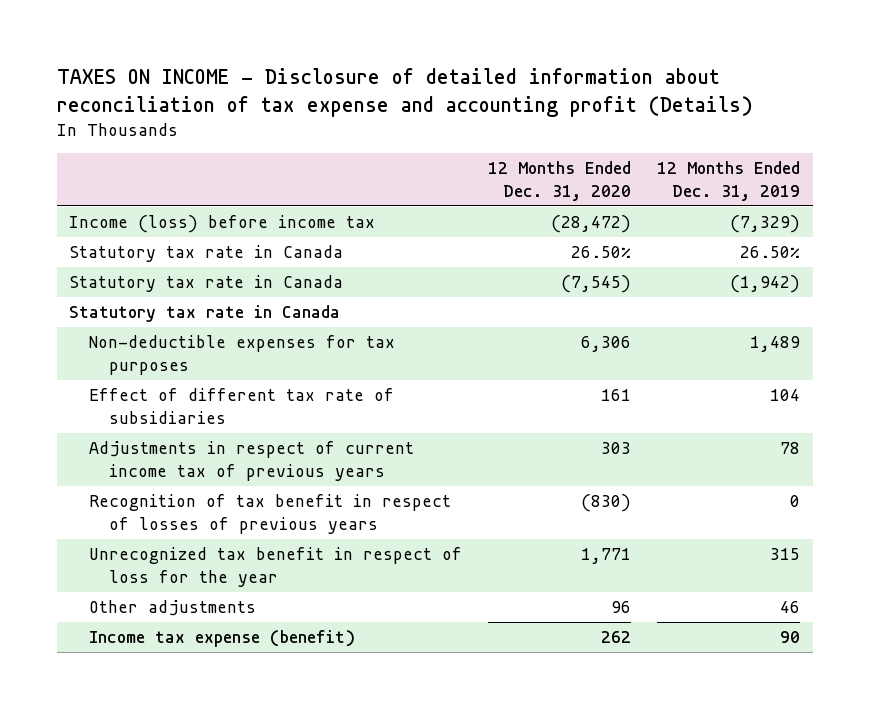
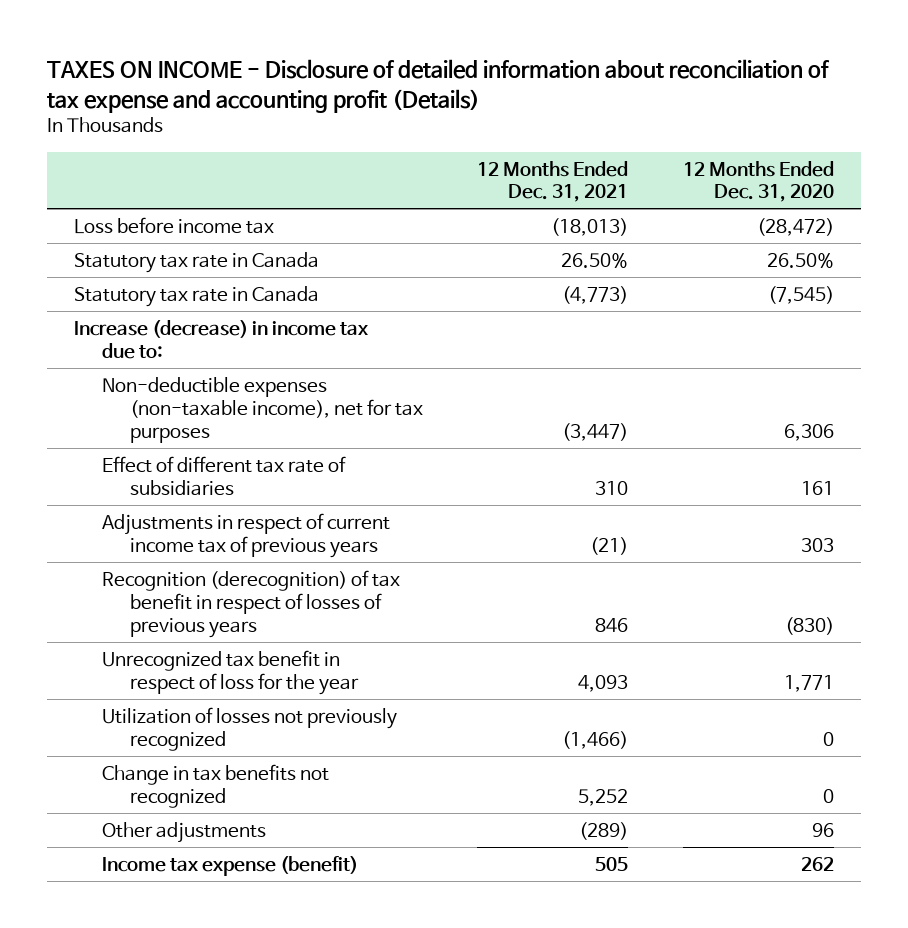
- | 12 Months Ended Dec. 31, 2020 | 12 Months Ended Dec. 31, 2019
+ | 12 Months Ended Dec. 31, 2021 | 12 Months Ended Dec. 31, 2020
- Income (loss) before income tax | (28,472) | (7,329)
+ Loss before income tax | (18,013) | (28,472)
- Statutory tax rate in Canada
- Non-deductible expenses for tax purposes | 6,306 | 1,489
+ Increase (decrease) in income tax due to:
+ Non-deductible expenses (non-taxable income), net for tax purposes | (3,447) | 6,306
- Recognition of tax benefit in respect of losses of previous years | (830) | 0
+ Recognition (derecognition) of tax benefit in respect of losses of previous years | 846 | (830)
+ Utilization of losses not previously recognized | (1,466) | 0
+ Change in tax benefits not recognized | 5,252 | 0

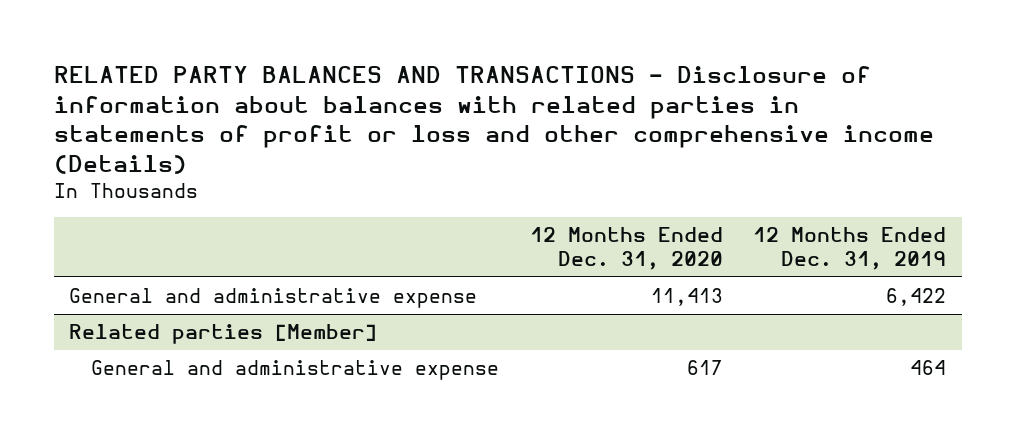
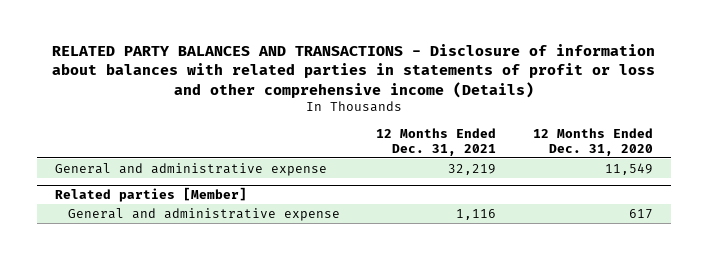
- | 12 Months Ended Dec. 31, 2020 | 12 Months Ended Dec. 31, 2019
+ | 12 Months Ended Dec. 31, 2021 | 12 Months Ended Dec. 31, 2020
- General and administrative expense | 11,413 | 6,422
+ General and administrative expense | 32,219 | 11,549

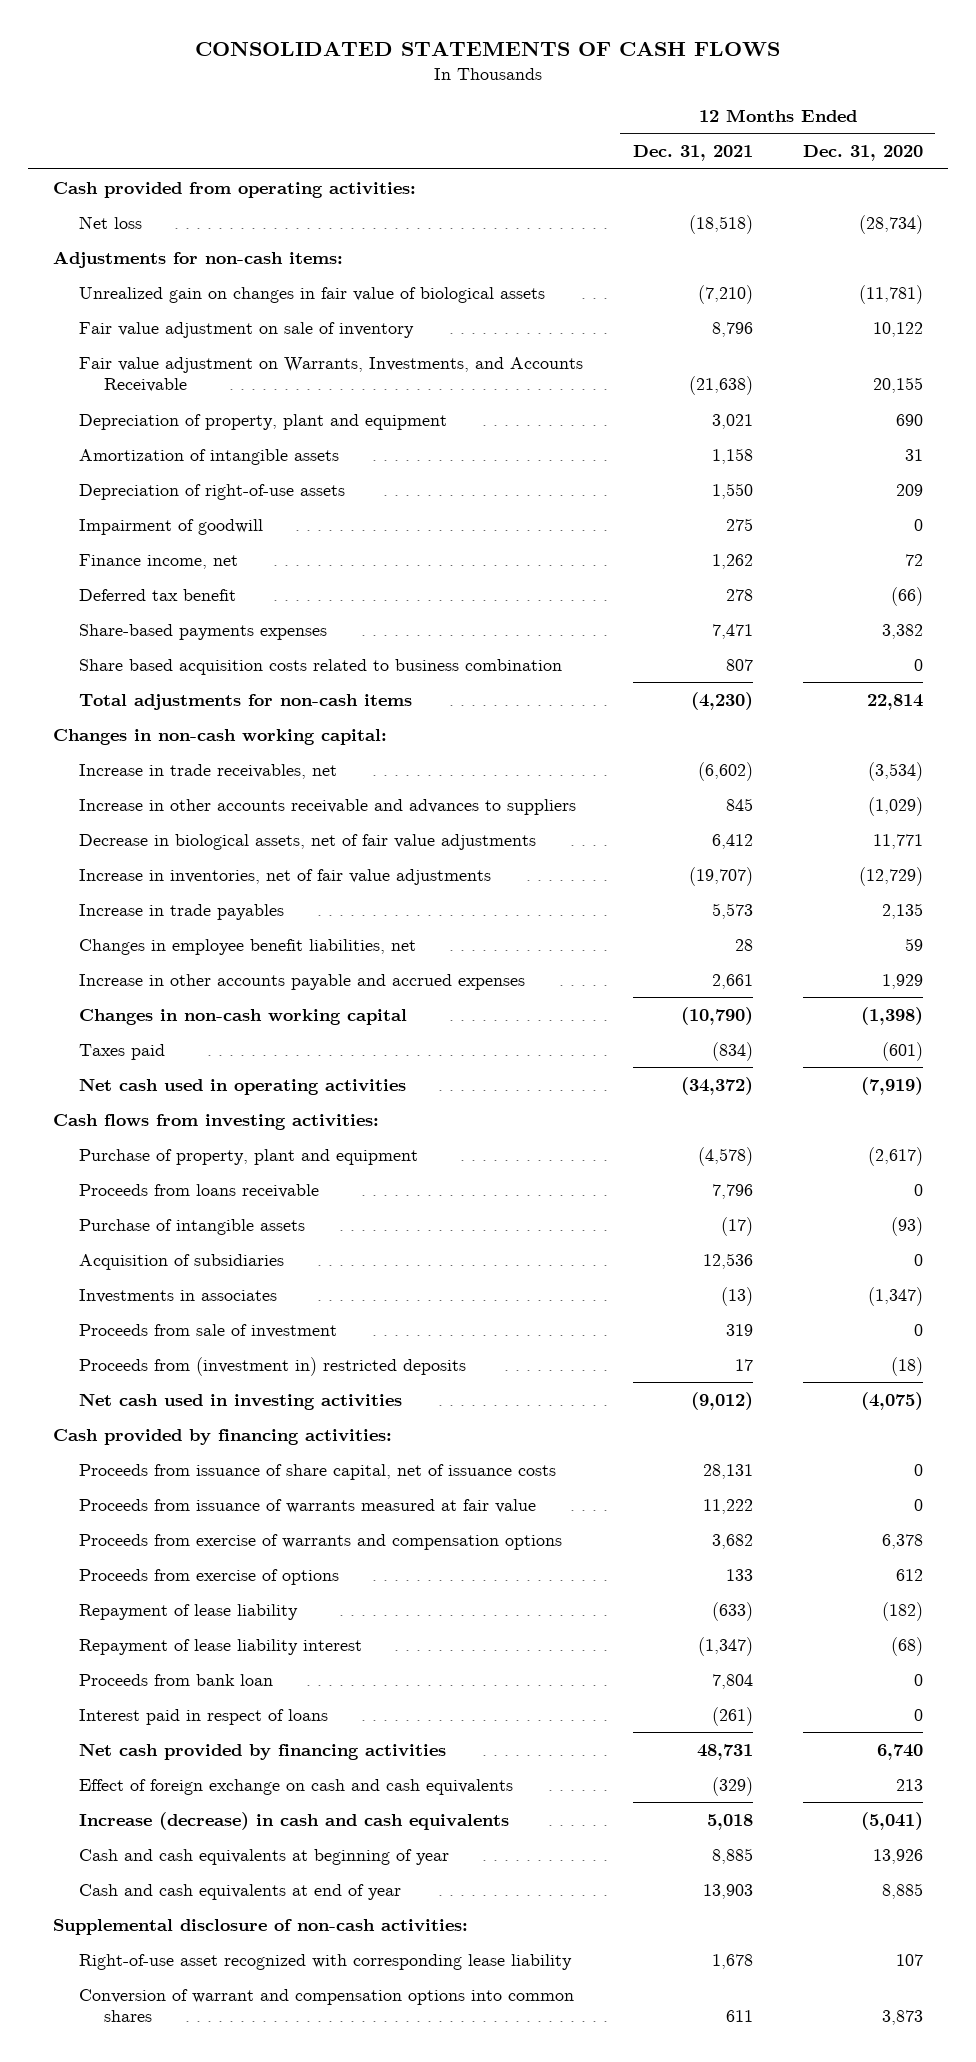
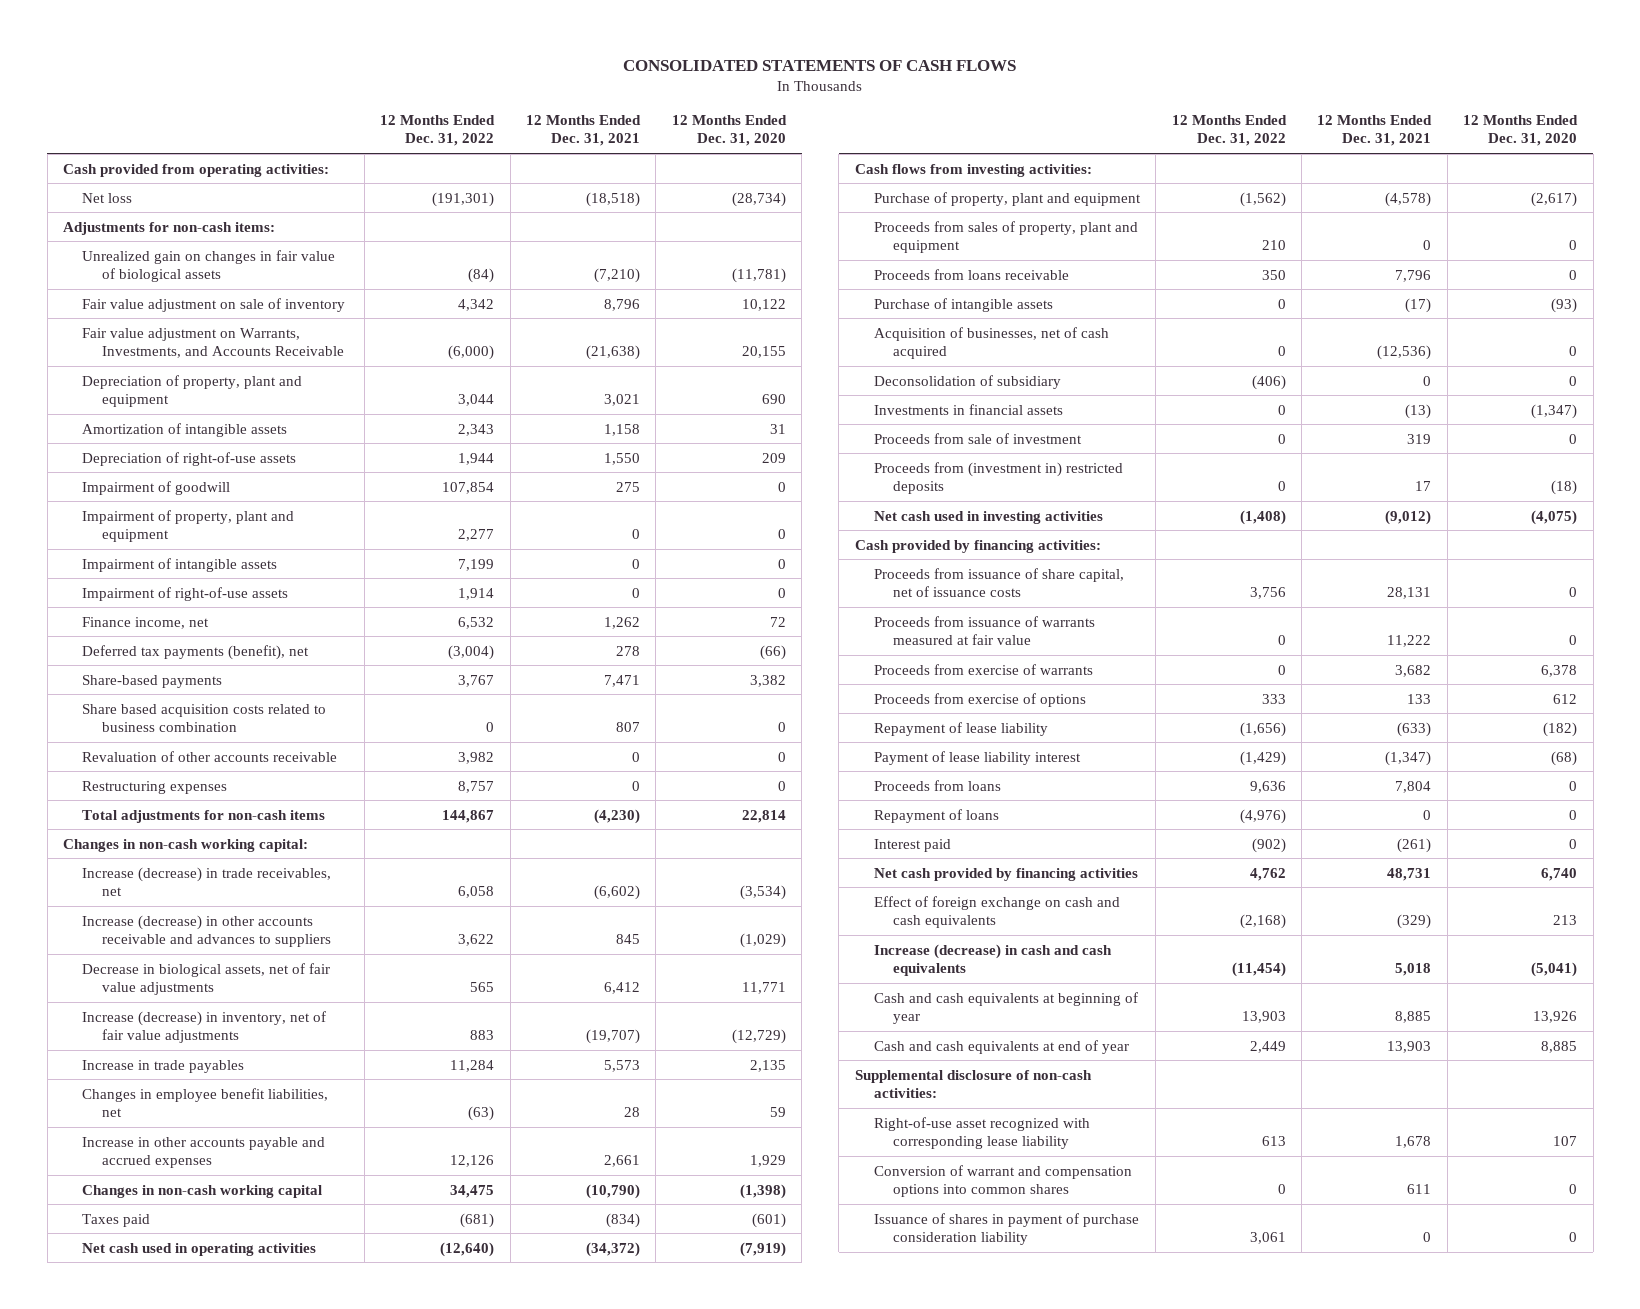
- | 12 Months Ended Dec. 31, 2021 | 12 Months Ended Dec. 31, 2020
+ | 12 Months Ended Dec. 31, 2022 | 12 Months Ended Dec. 31, 2021 | 12 Months Ended Dec. 31, 2020
+ Impairment of property, plant and equipment | 2,277 | 0 | 0
+ Impairment of intangible assets | 7,199 | 0 | 0
+ Impairment of right-of-use assets | 1,914 | 0 | 0
- Deferred tax benefit | 278 | (66)
- Share-based payments expenses | 7,471 | 3,382
+ Deferred tax payments (benefit), net | (3,004) | 278 | (66)
+ Share-based payments | 3,767 | 7,471 | 3,382
+ Revaluation of other accounts receivable | 3,982 | 0 | 0
+ Restructuring expenses | 8,757 | 0 | 0
- Increase in trade receivables, net | (6,602) | (3,534)
- Increase in other accounts receivable and advances to suppliers | 845 | (1,029)
+ Increase (decrease) in trade receivables, net | 6,058 | (6,602) | (3,534)
+ Increase (decrease) in other accounts receivable and advances to suppliers | 3,622 | 845 | (1,029)
- Increase in inventories, net of fair value adjustments | (19,707) | (12,729)
+ Increase (decrease) in inventory, net of fair value adjustments | 883 | (19,707) | (12,729)
+ Proceeds from sales of property, plant and equipment | 210 | 0 | 0
- Acquisition of subsidiaries | 12,536 | 0
- Investments in associates | (13) | (1,347)
+ Acquisition of businesses, net of cash acquired | 0 | (12,536) | 0
+ Deconsolidation of subsidiary | (406) | 0 | 0
+ Investments in financial assets | 0 | (13) | (1,347)
- Proceeds from exercise of warrants and compensation options | 3,682 | 6,378
+ Proceeds from exercise of warrants | 0 | 3,682 | 6,378
- Repayment of lease liability interest | (1,347) | (68)
- Proceeds from bank loan | 7,804 | 0
- Interest paid in respect of loans | (261) | 0
+ Payment of lease liability interest | (1,429) | (1,347) | (68)
+ Proceeds from loans | 9,636 | 7,804 | 0
+ Repayment of loans | (4,976) | 0 | 0
+ Interest paid | (902) | (261) | 0
- Conversion of warrant and compensation options into common shares | 611 | 3,873
+ Conversion of warrant and compensation options into common shares | 0 | 611 | 0
+ Issuance of shares in payment of purchase consideration liability | 3,061 | 0 | 0

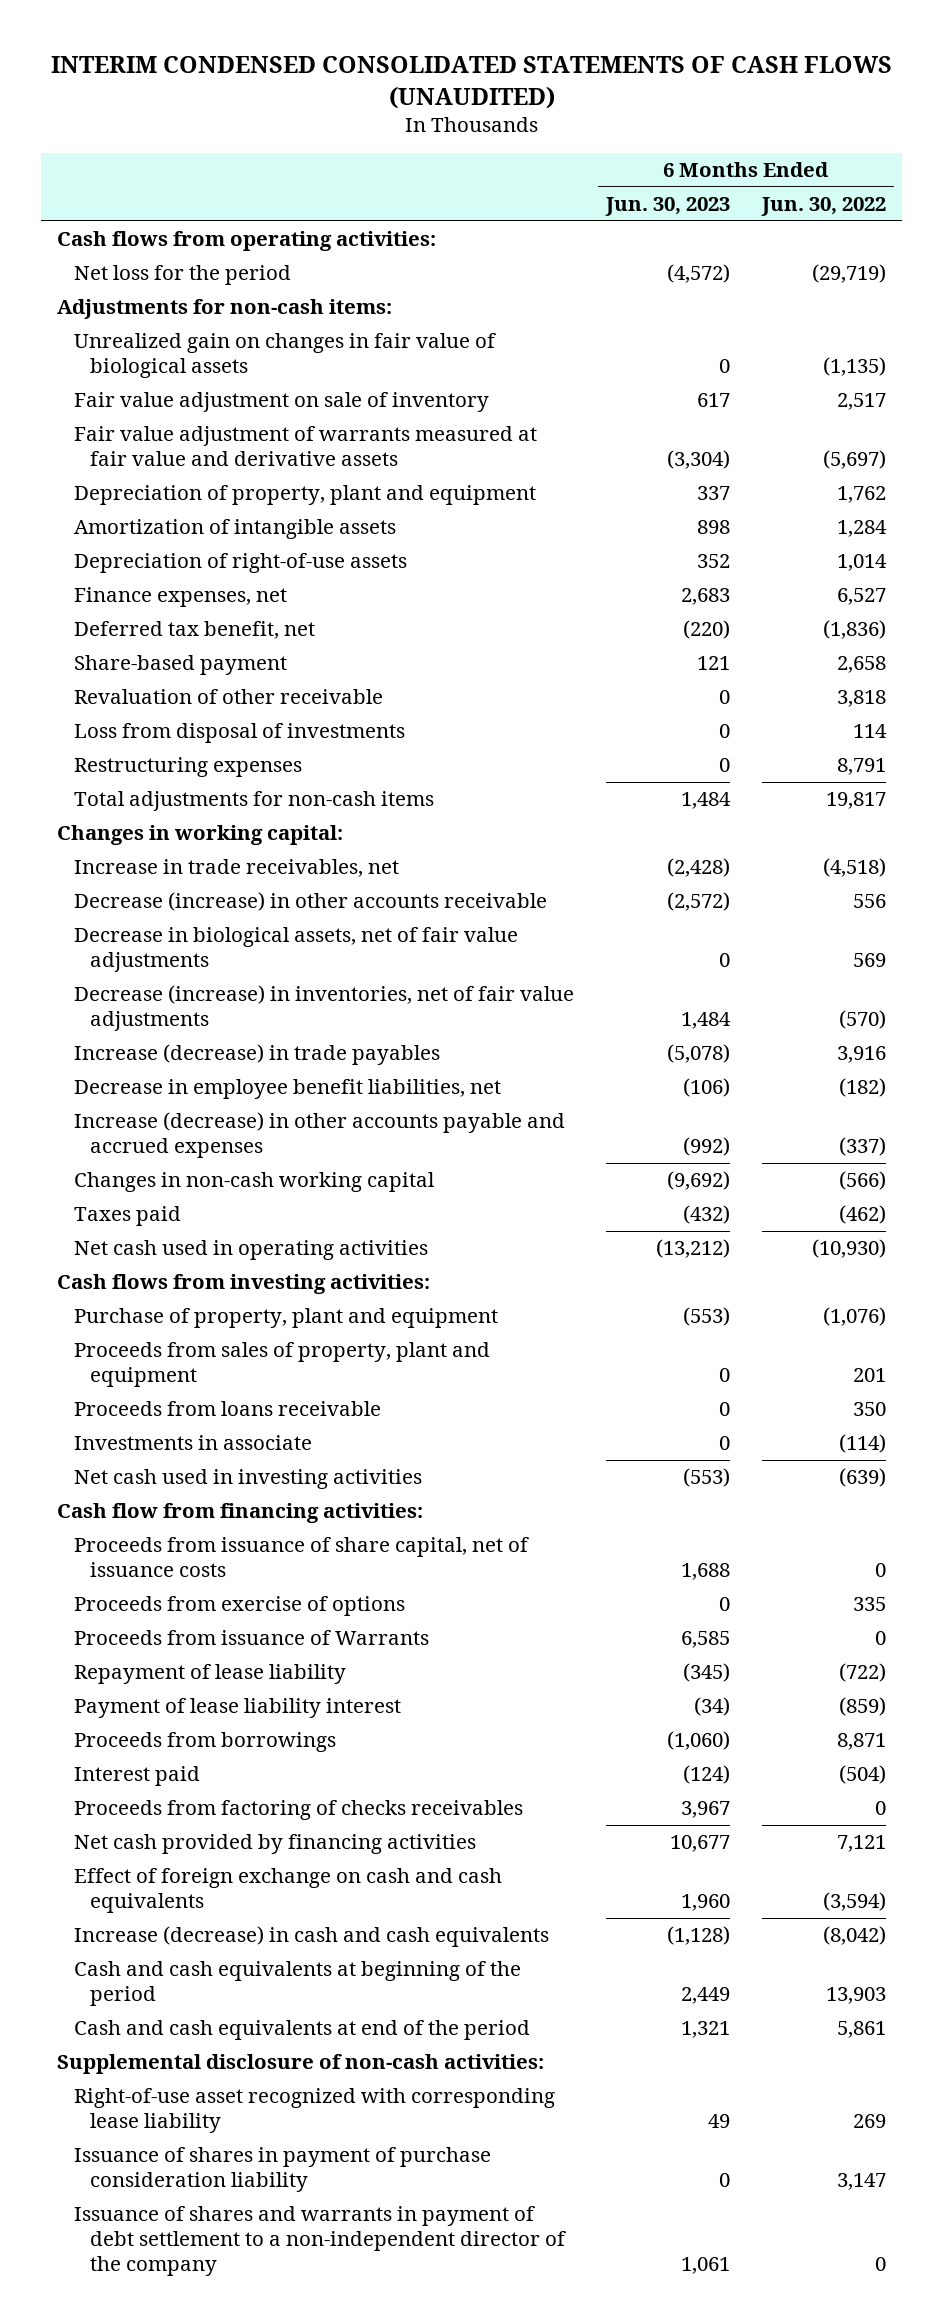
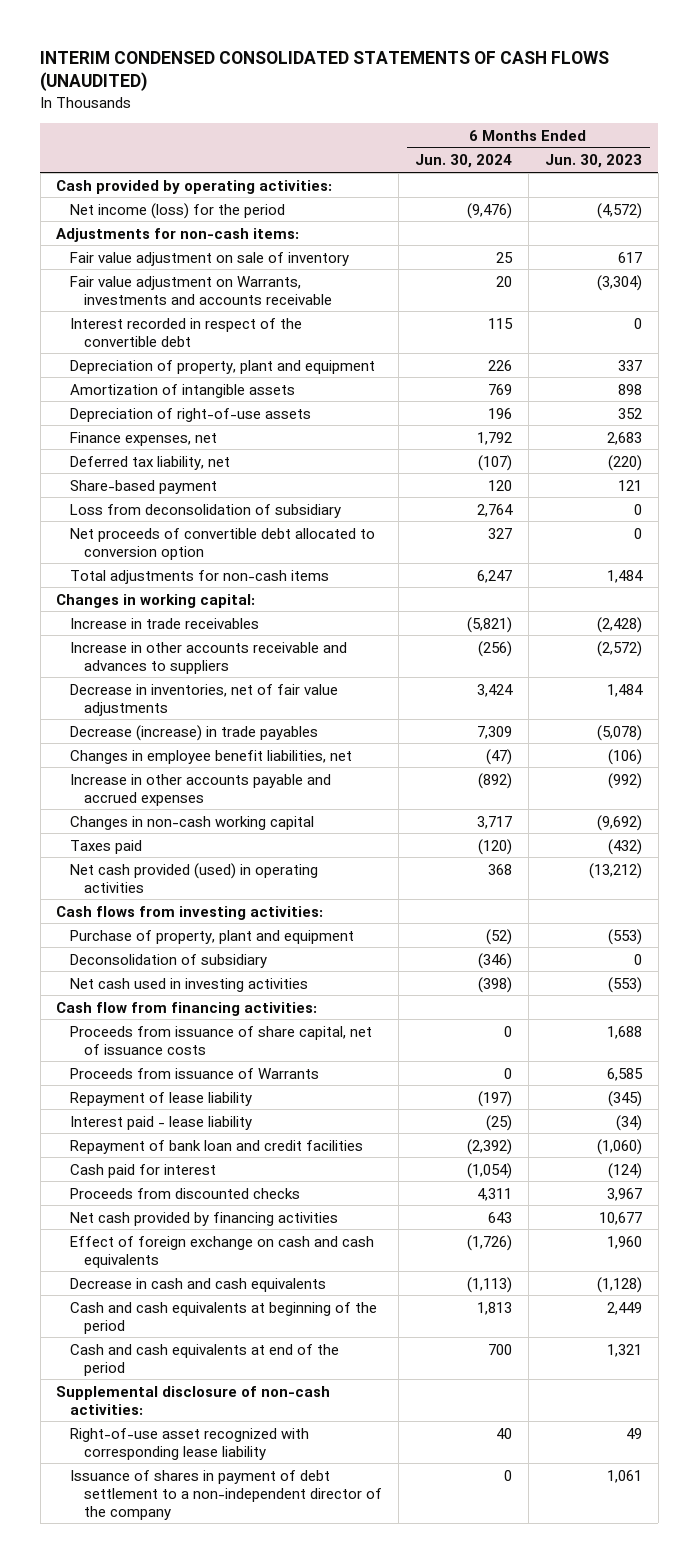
- | 6 Months Ended Jun. 30, 2023 | 6 Months Ended Jun. 30, 2022
+ | 6 Months Ended Jun. 30, 2024 | 6 Months Ended Jun. 30, 2023
- Cash flows from operating activities:
- Net loss for the period | (4,572) | (29,719)
+ Cash provided by operating activities:
+ Net income (loss) for the period | (9,476) | (4,572)
- Unrealized gain on changes in fair value of biological assets | 0 | (1,135)
- Fair value adjustment of warrants measured at fair value and derivative assets | (3,304) | (5,697)
+ Fair value adjustment on Warrants, investments and accounts receivable | 20 | (3,304)
+ Interest recorded in respect of the convertible debt | 115 | 0
- Deferred tax benefit, net | (220) | (1,836)
+ Deferred tax liability, net | (107) | (220)
- Revaluation of other receivable | 0 | 3,818
- Loss from disposal of investments | 0 | 114
- Restructuring expenses | 0 | 8,791
+ Loss from deconsolidation of subsidiary | 2,764 | 0
+ Net proceeds of convertible debt allocated to conversion option | 327 | 0
- Increase in trade receivables, net | (2,428) | (4,518)
- Decrease (increase) in other accounts receivable | (2,572) | 556
- Decrease in biological assets, net of fair value adjustments | 0 | 569
- Decrease (increase) in inventories, net of fair value adjustments | 1,484 | (570)
- Increase (decrease) in trade payables | (5,078) | 3,916
- Decrease in employee benefit liabilities, net | (106) | (182)
- Increase (decrease) in other accounts payable and accrued expenses | (992) | (337)
+ Increase in trade receivables | (5,821) | (2,428)
+ Increase in other accounts receivable and advances to suppliers | (256) | (2,572)
+ Decrease in inventories, net of fair value adjustments | 3,424 | 1,484
+ Decrease (increase) in trade payables | 7,309 | (5,078)
+ Changes in employee benefit liabilities, net | (47) | (106)
+ Increase in other accounts payable and accrued expenses | (892) | (992)
- Net cash used in operating activities | (13,212) | (10,930)
+ Net cash provided (used) in operating activities | 368 | (13,212)
- Proceeds from sales of property, plant and equipment | 0 | 201
- Proceeds from loans receivable | 0 | 350
- Investments in associate | 0 | (114)
+ Deconsolidation of subsidiary | (346) | 0
- Proceeds from exercise of options | 0 | 335
- Payment of lease liability interest | (34) | (859)
- Proceeds from borrowings | (1,060) | 8,871
- Interest paid | (124) | (504)
- Proceeds from factoring of checks receivables | 3,967 | 0
+ Interest paid - lease liability | (25) | (34)
+ Repayment of bank loan and credit facilities | (2,392) | (1,060)
+ Cash paid for interest | (1,054) | (124)
+ Proceeds from discounted checks | 4,311 | 3,967
- Increase (decrease) in cash and cash equivalents | (1,128) | (8,042)
+ Decrease in cash and cash equivalents | (1,113) | (1,128)
- Issuance of shares in payment of purchase consideration liability | 0 | 3,147
- Issuance of shares and warrants in payment of debt settlement to a non-independent director of the company | 1,061 | 0
+ Issuance of shares in payment of debt settlement to a non-independent director of the company | 0 | 1,061

